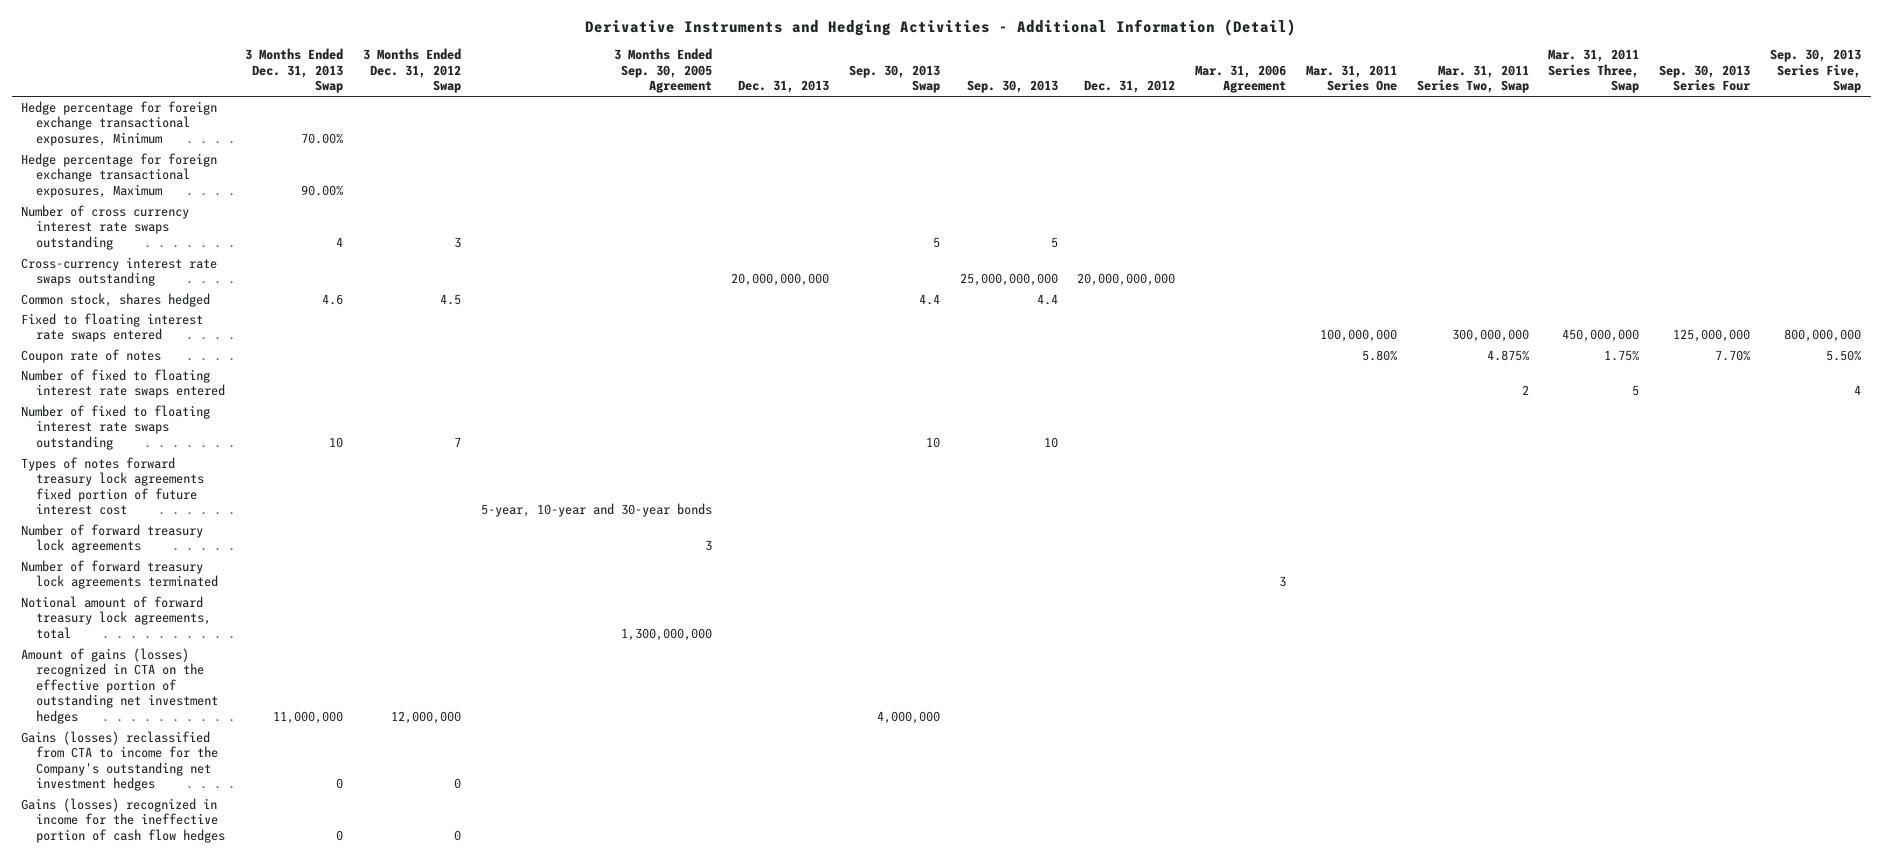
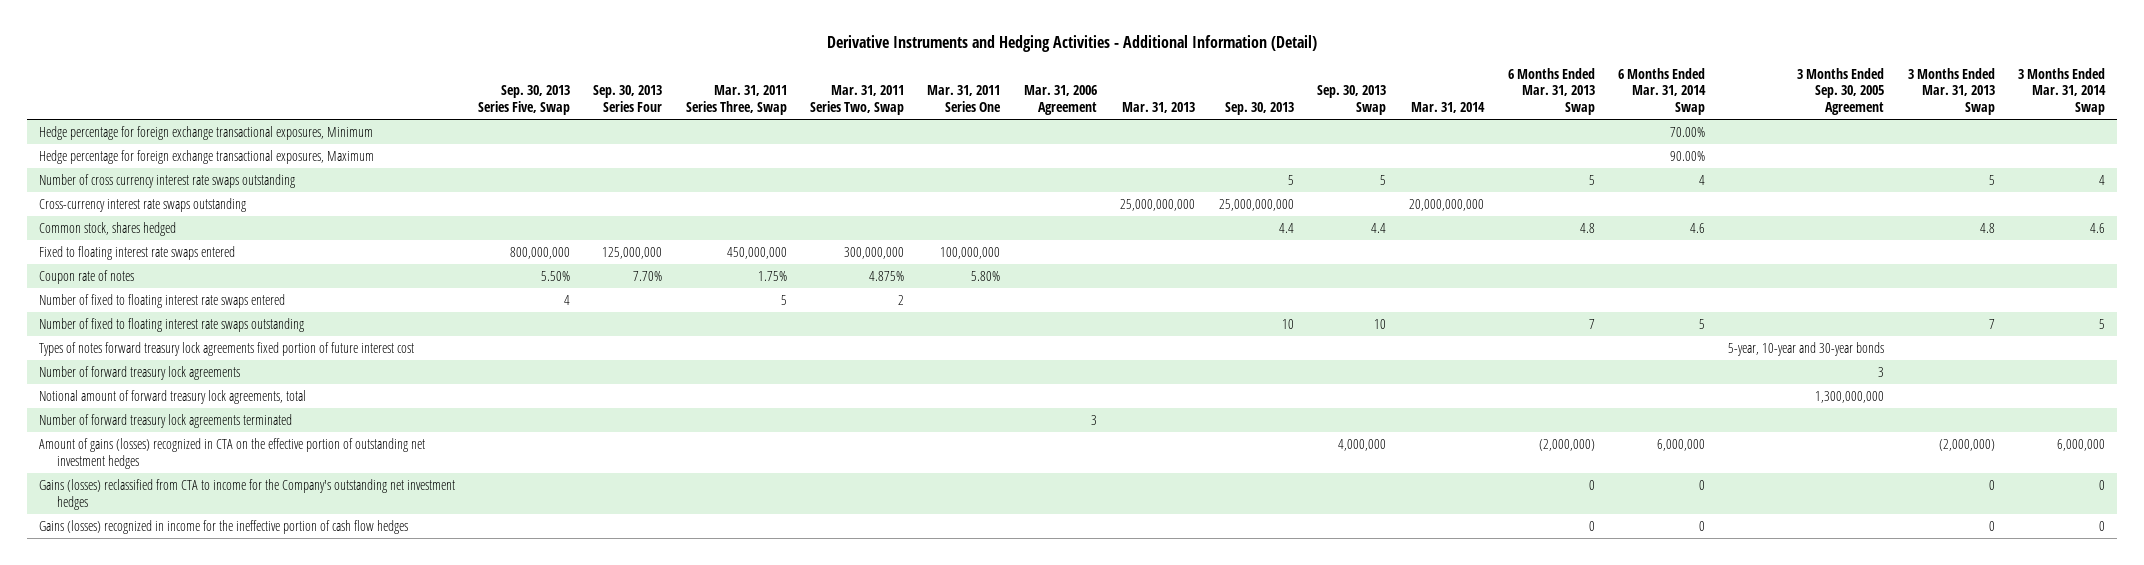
- | 3 Months Ended Dec. 31, 2013 Swap | 3 Months Ended Dec. 31, 2012 Swap | 3 Months Ended Sep. 30, 2005 Agreement | Dec. 31, 2013 | Sep. 30, 2013 Swap | Sep. 30, 2013 | Dec. 31, 2012 | Mar. 31, 2006 Agreement | Mar. 31, 2011 Series One | Mar. 31, 2011 Series Two, Swap | Mar. 31, 2011 Series Three, Swap | Sep. 30, 2013 Series Four | Sep. 30, 2013 Series Five, Swap
+ | Sep. 30, 2013 Series Five, Swap | Sep. 30, 2013 Series Four | Mar. 31, 2011 Series Three, Swap | Mar. 31, 2011 Series Two, Swap | Mar. 31, 2011 Series One | Mar. 31, 2006 Agreement | Mar. 31, 2013 | Sep. 30, 2013 | Sep. 30, 2013 Swap | Mar. 31, 2014 | 6 Months Ended Mar. 31, 2013 Swap | 6 Months Ended Mar. 31, 2014 Swap | 3 Months Ended Sep. 30, 2005 Agreement | 3 Months Ended Mar. 31, 2013 Swap | 3 Months Ended Mar. 31, 2014 Swap
moved down: Number of forward treasury lock agreements terminated | | | | | | 3 | | | | | | | | |

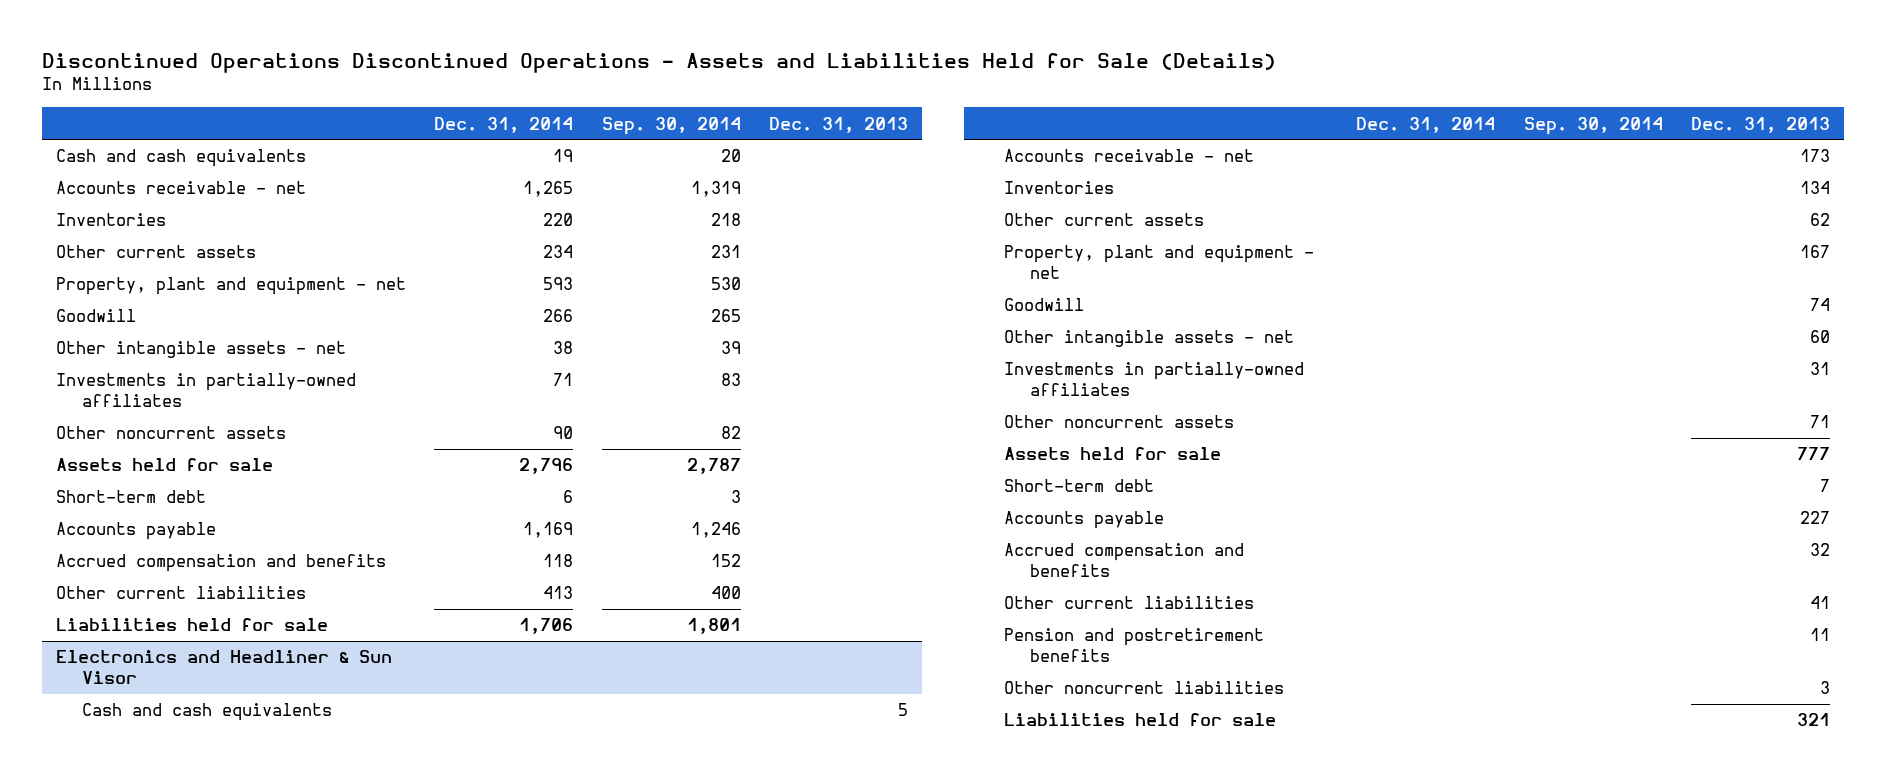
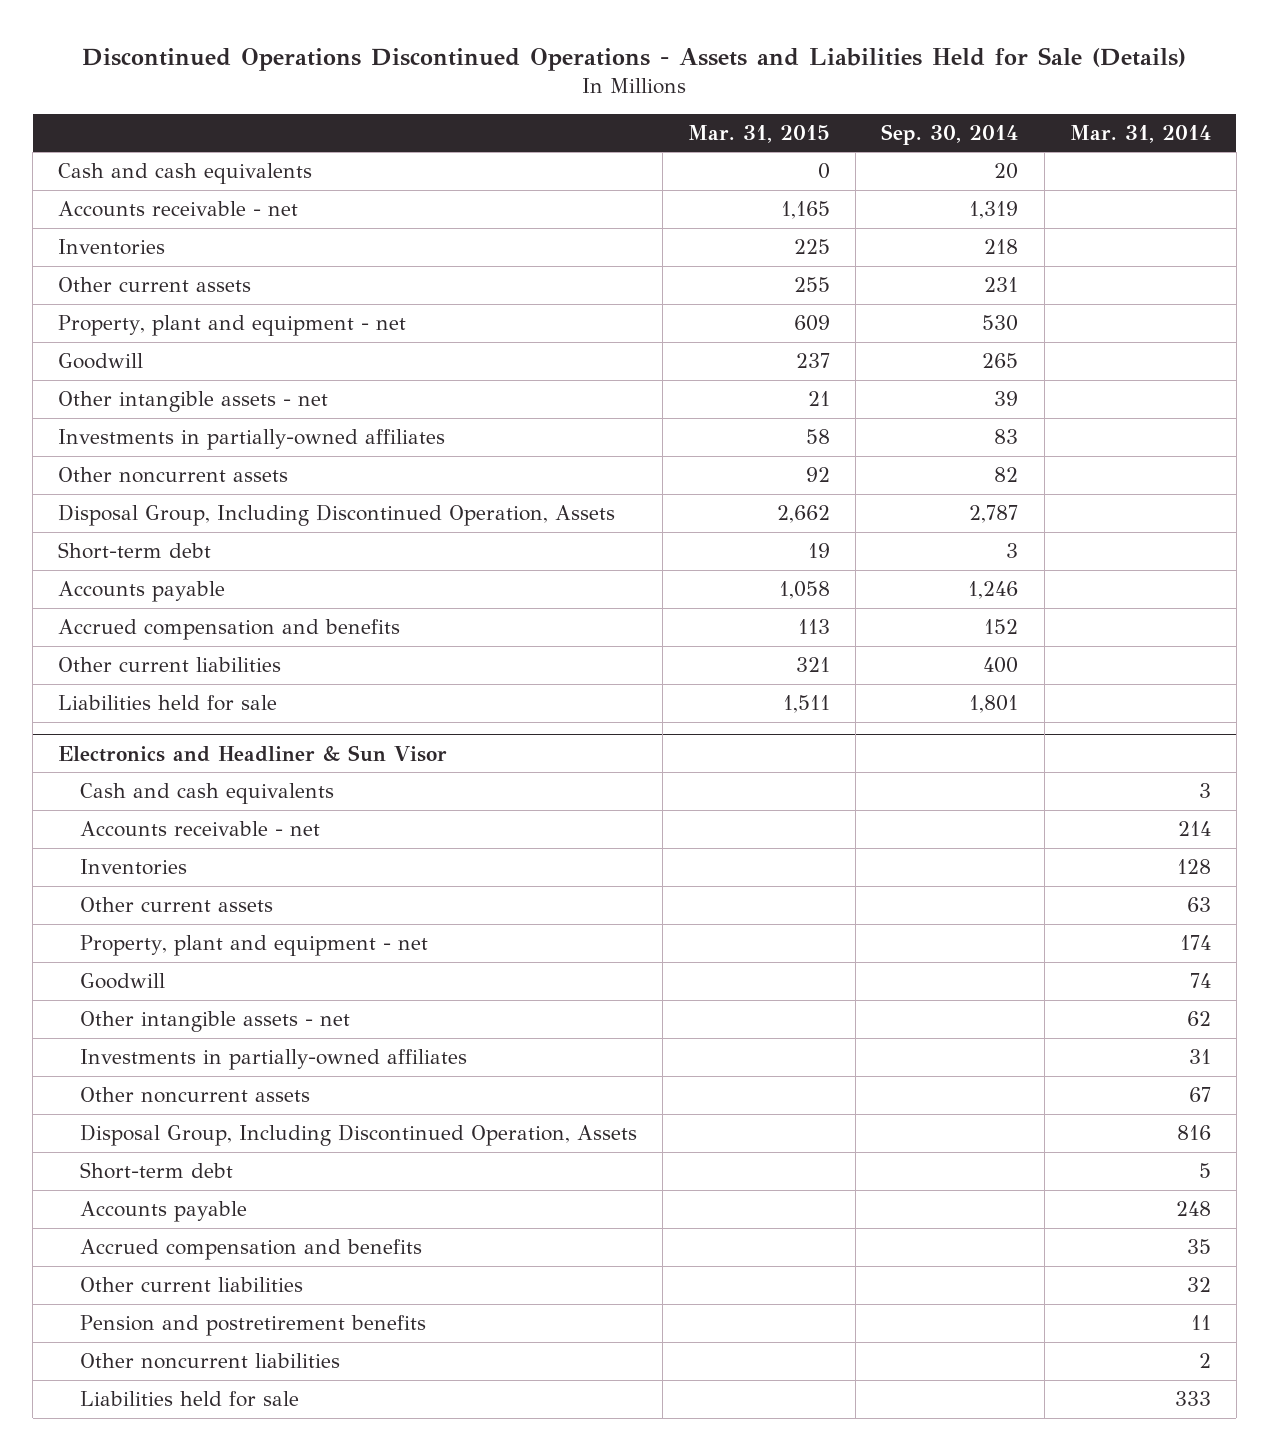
- | Dec. 31, 2014 | Sep. 30, 2014 | Dec. 31, 2013
+ | Mar. 31, 2015 | Sep. 30, 2014 | Mar. 31, 2014
- Assets held for sale | 2,796 | 2,787 |
+ Disposal Group, Including Discontinued Operation, Assets | 2,662 | 2,787 |
@ Electronics and Headliner & Sun Visor
- Assets held for sale | | | 777
+ Disposal Group, Including Discontinued Operation, Assets | | | 816

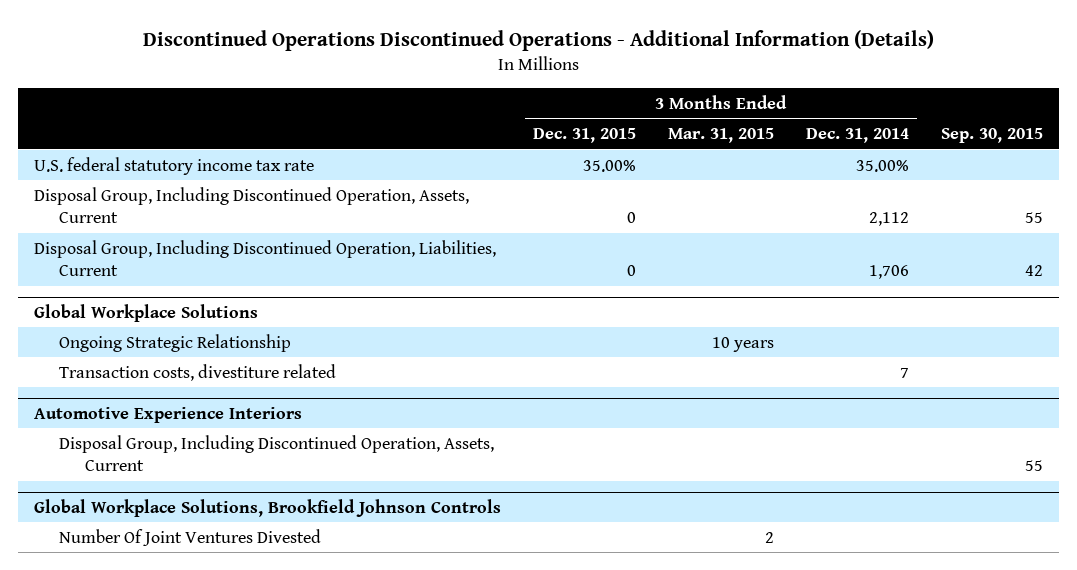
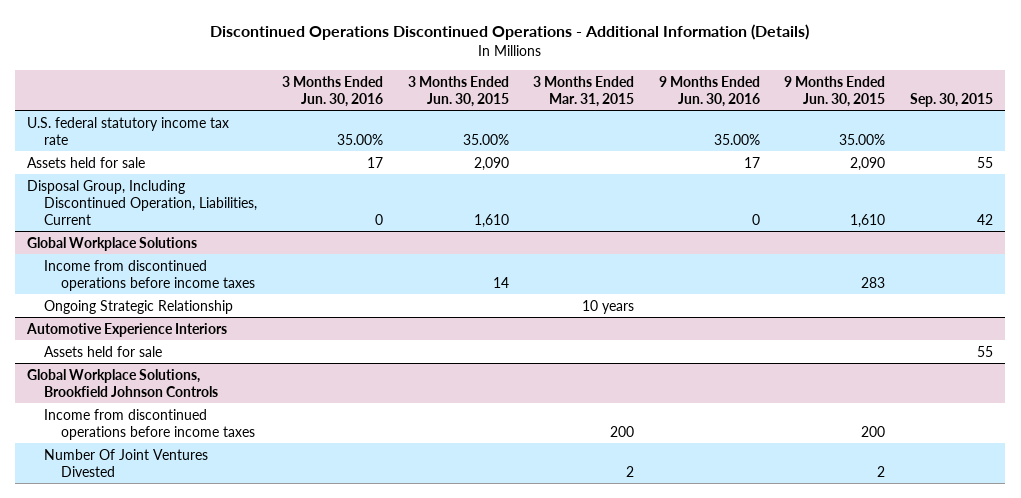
- | 3 Months Ended Dec. 31, 2015 | 3 Months Ended Mar. 31, 2015 | 3 Months Ended Dec. 31, 2014 | Sep. 30, 2015
+ | 3 Months Ended Jun. 30, 2016 | 3 Months Ended Jun. 30, 2015 | 3 Months Ended Mar. 31, 2015 | 9 Months Ended Jun. 30, 2016 | 9 Months Ended Jun. 30, 2015 | Sep. 30, 2015
- Disposal Group, Including Discontinued Operation, Assets, Current | 0 | | 2,112 | 55
+ Assets held for sale | 17 | 2,090 | | 17 | 2,090 | 55
@ Global Workplace Solutions
+ Income from discontinued operations before income taxes | | 14 | | | 283 |
- Transaction costs, divestiture related | | | 7 |
@ Automotive Experience Interiors
- Disposal Group, Including Discontinued Operation, Assets, Current | | | | 55
+ Assets held for sale | | | | | | 55
@ Global Workplace Solutions, Brookfield Johnson Controls
+ Income from discontinued operations before income taxes | | | 200 | | 200 |

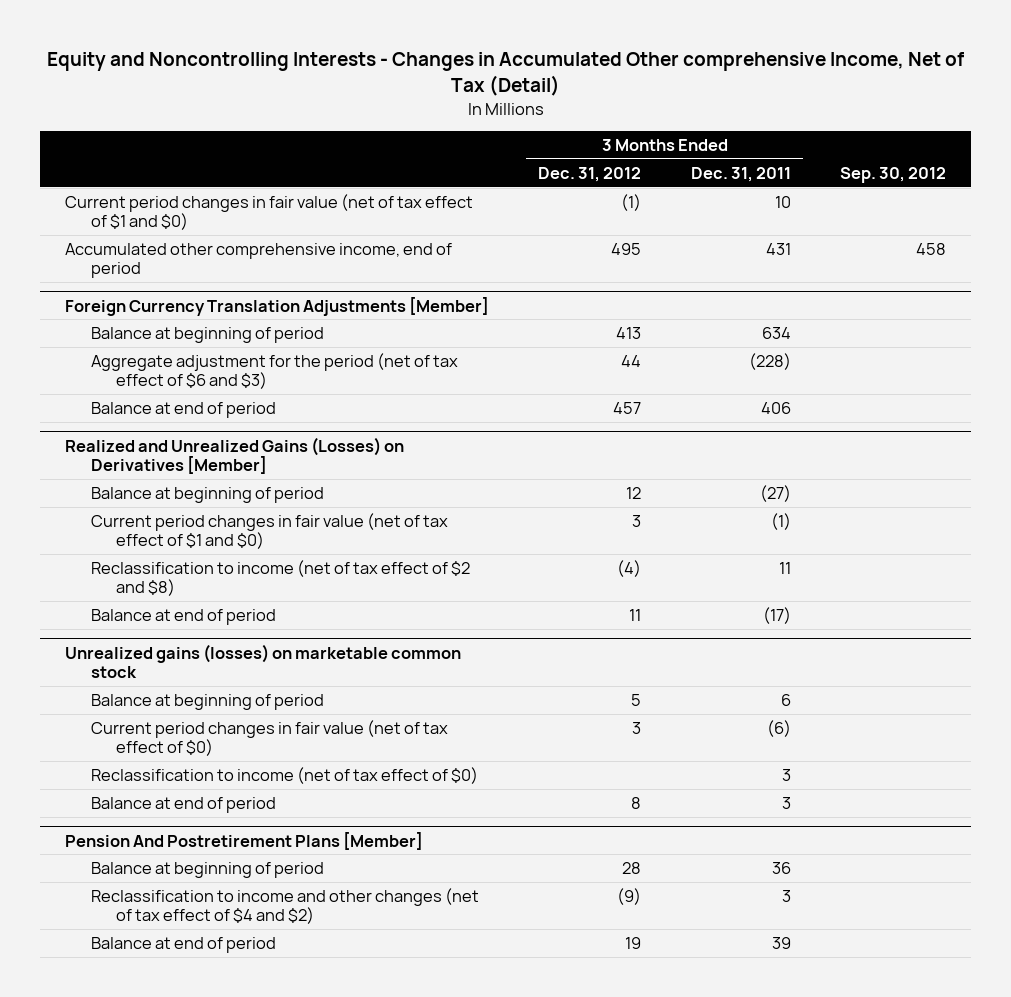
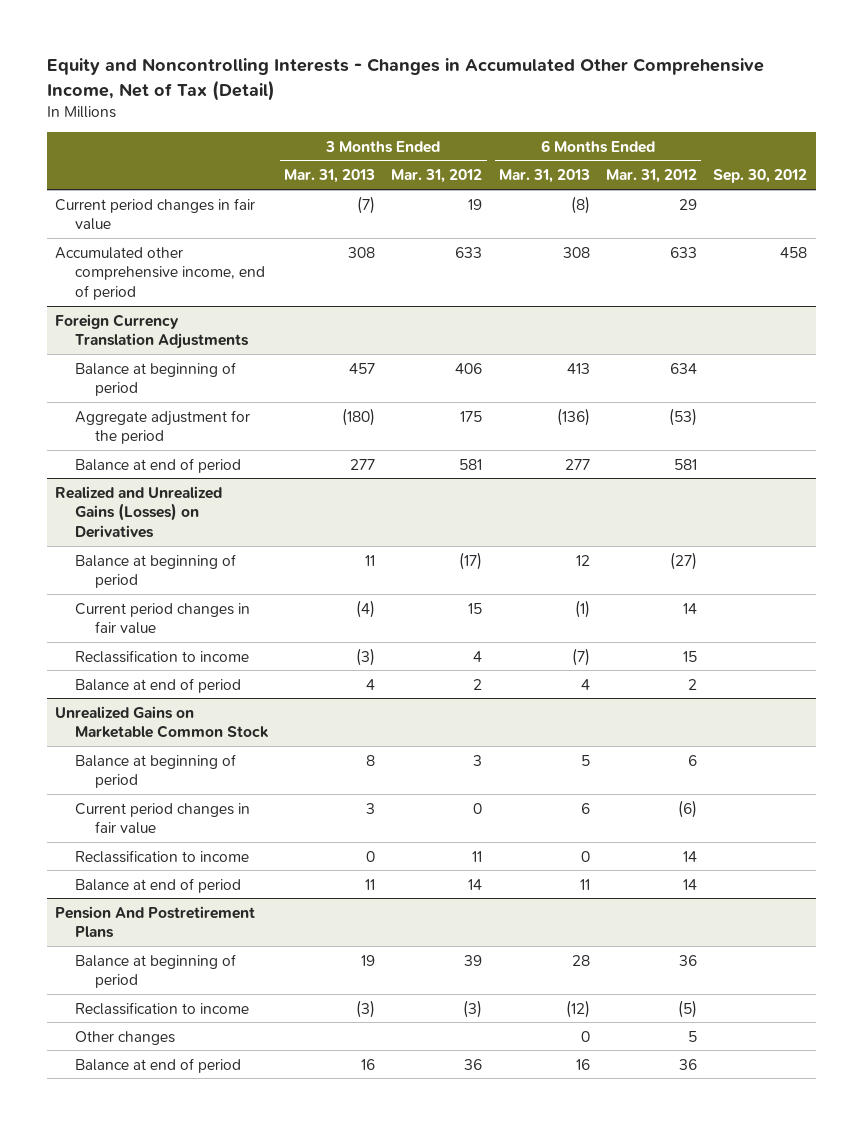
- Equity and Noncontrolling Interests - Changes in Accumulated Other comprehensive Income, Net of Tax (Detail)
+ Equity and Noncontrolling Interests - Changes in Accumulated Other Comprehensive Income, Net of Tax (Detail)
- | 3 Months Ended Dec. 31, 2012 | 3 Months Ended Dec. 31, 2011 | Sep. 30, 2012
+ | 3 Months Ended Mar. 31, 2013 | 3 Months Ended Mar. 31, 2012 | 6 Months Ended Mar. 31, 2013 | 6 Months Ended Mar. 31, 2012 | Sep. 30, 2012
- Current period changes in fair value (net of tax effect of $1 and $0) | (1) | 10 |
+ Current period changes in fair value | (7) | 19 | (8) | 29 |
- Foreign Currency Translation Adjustments [Member]
+ Foreign Currency Translation Adjustments
- Aggregate adjustment for the period (net of tax effect of $6 and $3) | 44 | (228) |
+ Aggregate adjustment for the period | (180) | 175 | (136) | (53) |
- Realized and Unrealized Gains (Losses) on Derivatives [Member]
+ Realized and Unrealized Gains (Losses) on Derivatives
- Current period changes in fair value (net of tax effect of $1 and $0) | 3 | (1) |
- Reclassification to income (net of tax effect of $2 and $8) | (4) | 11 |
+ Current period changes in fair value | (4) | 15 | (1) | 14 |
+ Reclassification to income | (3) | 4 | (7) | 15 |
- Unrealized gains (losses) on marketable common stock
+ Unrealized Gains on Marketable Common Stock
- Current period changes in fair value (net of tax effect of $0) | 3 | (6) |
- Reclassification to income (net of tax effect of $0) | | 3 |
+ Current period changes in fair value | 3 | 0 | 6 | (6) |
+ Reclassification to income | 0 | 11 | 0 | 14 |
- Pension And Postretirement Plans [Member]
+ Pension And Postretirement Plans
- Reclassification to income and other changes (net of tax effect of $4 and $2) | (9) | 3 |
+ Reclassification to income | (3) | (3) | (12) | (5) |
+ Other changes | | | 0 | 5 |

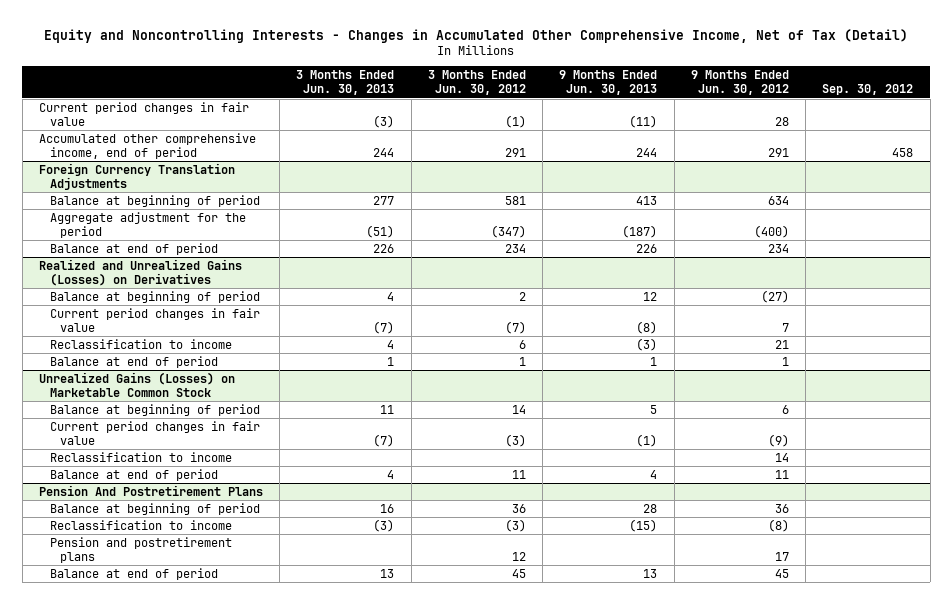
- | 3 Months Ended Mar. 31, 2013 | 3 Months Ended Mar. 31, 2012 | 6 Months Ended Mar. 31, 2013 | 6 Months Ended Mar. 31, 2012 | Sep. 30, 2012
+ | 3 Months Ended Jun. 30, 2013 | 3 Months Ended Jun. 30, 2012 | 9 Months Ended Jun. 30, 2013 | 9 Months Ended Jun. 30, 2012 | Sep. 30, 2012
- Unrealized Gains on Marketable Common Stock
+ Unrealized Gains (Losses) on Marketable Common Stock
@ Pension And Postretirement Plans
- Other changes | | | 0 | 5 |
+ Pension and postretirement plans | | 12 | | 17 |

